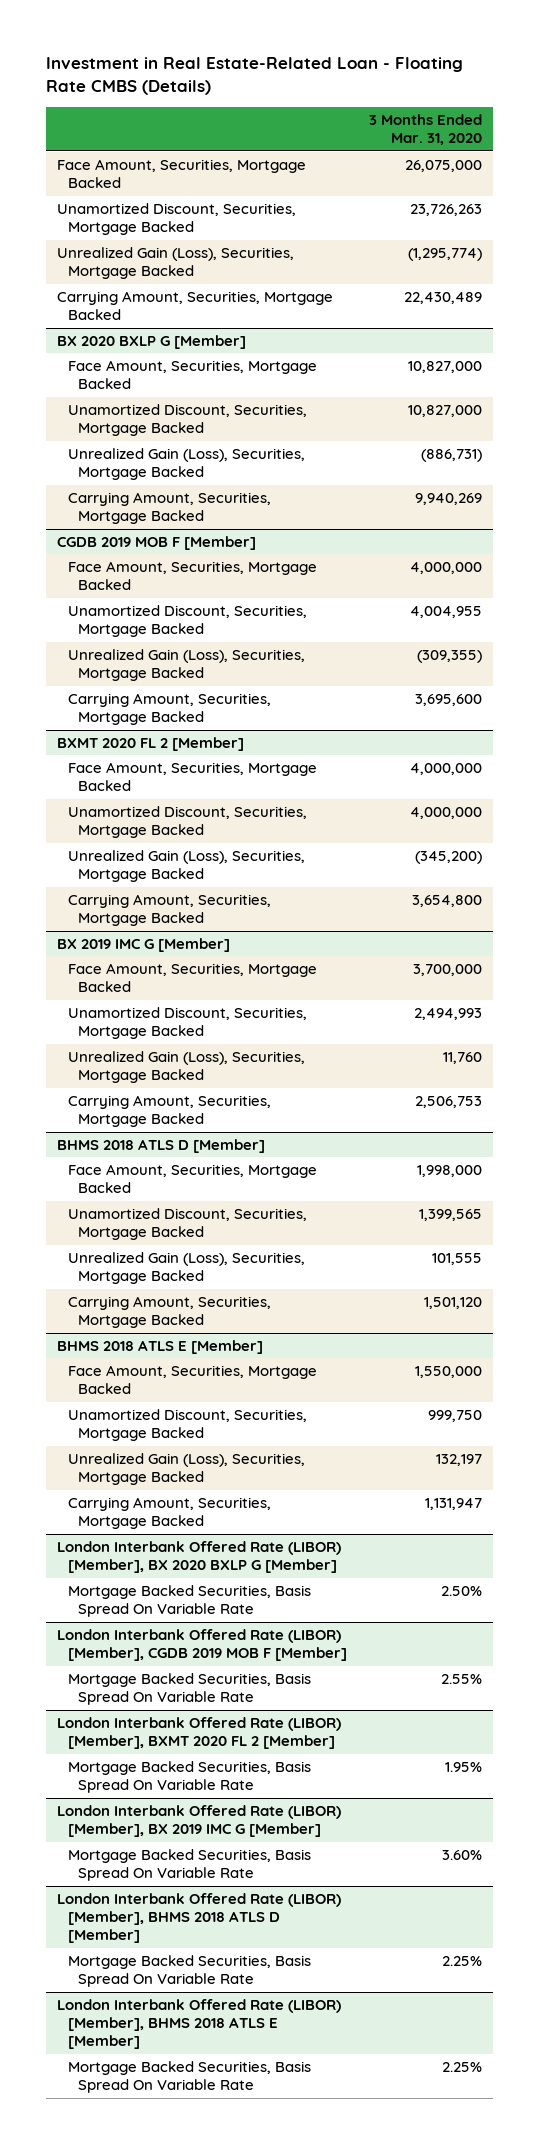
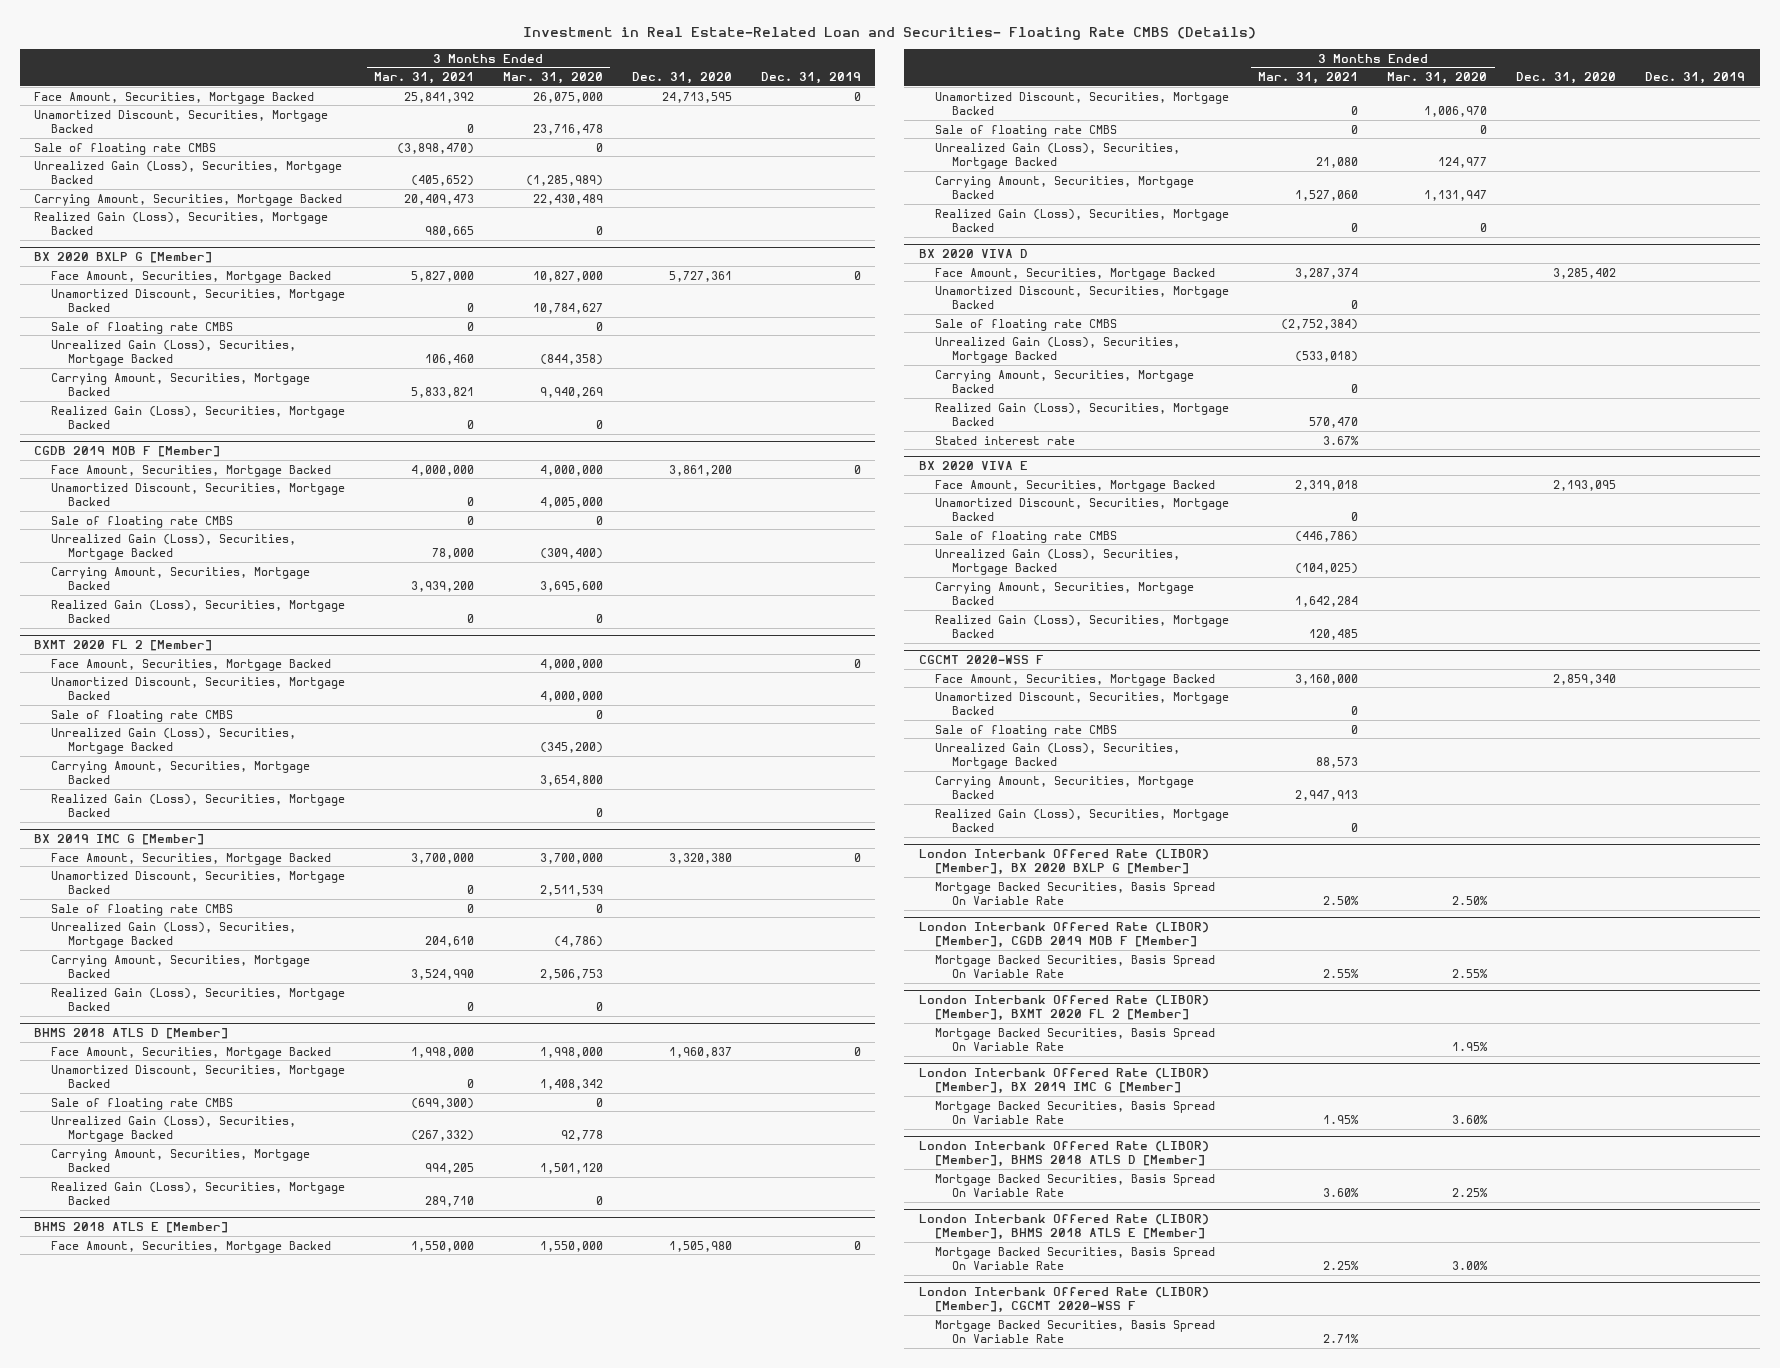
- Investment in Real Estate-Related Loan - Floating Rate CMBS (Details)
+ Investment in Real Estate-Related Loan and Securities- Floating Rate CMBS (Details)
- | 3 Months Ended Mar. 31, 2020
+ | 3 Months Ended Mar. 31, 2021 | 3 Months Ended Mar. 31, 2020 | Dec. 31, 2020 | Dec. 31, 2019
- Unamortized Discount, Securities, Mortgage Backed | 23,726,263
- Unrealized Gain (Loss), Securities, Mortgage Backed | (1,295,774)
+ Unamortized Discount, Securities, Mortgage Backed | 0 | 23,716,478 | |
+ Sale of floating rate CMBS | (3,898,470) | 0 | |
+ Unrealized Gain (Loss), Securities, Mortgage Backed | (405,652) | (1,285,989) | |
+ Realized Gain (Loss), Securities, Mortgage Backed | 980,665 | 0 | |
@ BX 2020 BXLP G [Member]
- Unamortized Discount, Securities, Mortgage Backed | 10,827,000
- Unrealized Gain (Loss), Securities, Mortgage Backed | (886,731)
+ Unamortized Discount, Securities, Mortgage Backed | 0 | 10,784,627 | |
+ Sale of floating rate CMBS | 0 | 0 | |
+ Unrealized Gain (Loss), Securities, Mortgage Backed | 106,460 | (844,358) | |
+ Realized Gain (Loss), Securities, Mortgage Backed | 0 | 0 | |
@ CGDB 2019 MOB F [Member]
- Unamortized Discount, Securities, Mortgage Backed | 4,004,955
- Unrealized Gain (Loss), Securities, Mortgage Backed | (309,355)
+ Unamortized Discount, Securities, Mortgage Backed | 0 | 4,005,000 | |
+ Sale of floating rate CMBS | 0 | 0 | |
+ Unrealized Gain (Loss), Securities, Mortgage Backed | 78,000 | (309,400) | |
+ Realized Gain (Loss), Securities, Mortgage Backed | 0 | 0 | |
@ BXMT 2020 FL 2 [Member]
+ Sale of floating rate CMBS | | 0 | |
+ Realized Gain (Loss), Securities, Mortgage Backed | | 0 | |
@ BX 2019 IMC G [Member]
- Unamortized Discount, Securities, Mortgage Backed | 2,494,993
- Unrealized Gain (Loss), Securities, Mortgage Backed | 11,760
+ Unamortized Discount, Securities, Mortgage Backed | 0 | 2,511,539 | |
+ Sale of floating rate CMBS | 0 | 0 | |
+ Unrealized Gain (Loss), Securities, Mortgage Backed | 204,610 | (4,786) | |
+ Realized Gain (Loss), Securities, Mortgage Backed | 0 | 0 | |
@ BHMS 2018 ATLS D [Member]
- Unamortized Discount, Securities, Mortgage Backed | 1,399,565
- Unrealized Gain (Loss), Securities, Mortgage Backed | 101,555
+ Unamortized Discount, Securities, Mortgage Backed | 0 | 1,408,342 | |
+ Sale of floating rate CMBS | (699,300) | 0 | |
+ Unrealized Gain (Loss), Securities, Mortgage Backed | (267,332) | 92,778 | |
+ Realized Gain (Loss), Securities, Mortgage Backed | 289,710 | 0 | |
@ BHMS 2018 ATLS E [Member]
- Unamortized Discount, Securities, Mortgage Backed | 999,750
- Unrealized Gain (Loss), Securities, Mortgage Backed | 132,197
+ Unamortized Discount, Securities, Mortgage Backed | 0 | 1,006,970 | |
+ Sale of floating rate CMBS | 0 | 0 | |
+ Unrealized Gain (Loss), Securities, Mortgage Backed | 21,080 | 124,977 | |
+ Realized Gain (Loss), Securities, Mortgage Backed | 0 | 0 | |
+ BX 2020 VIVA D
+ Face Amount, Securities, Mortgage Backed | 3,287,374 | | 3,285,402 |
+ Unamortized Discount, Securities, Mortgage Backed | 0 | | |
+ Sale of floating rate CMBS | (2,752,384) | | |
+ Unrealized Gain (Loss), Securities, Mortgage Backed | (533,018) | | |
+ Carrying Amount, Securities, Mortgage Backed | 0 | | |
+ Realized Gain (Loss), Securities, Mortgage Backed | 570,470 | | |
+ Stated interest rate | 3.67% | | |
+ BX 2020 VIVA E
+ Face Amount, Securities, Mortgage Backed | 2,319,018 | | 2,193,095 |
+ Unamortized Discount, Securities, Mortgage Backed | 0 | | |
+ Sale of floating rate CMBS | (446,786) | | |
+ Unrealized Gain (Loss), Securities, Mortgage Backed | (104,025) | | |
+ Carrying Amount, Securities, Mortgage Backed | 1,642,284 | | |
+ Realized Gain (Loss), Securities, Mortgage Backed | 120,485 | | |
+ CGCMT 2020-WSS F
+ Face Amount, Securities, Mortgage Backed | 3,160,000 | | 2,859,340 |
+ Unamortized Discount, Securities, Mortgage Backed | 0 | | |
+ Sale of floating rate CMBS | 0 | | |
+ Unrealized Gain (Loss), Securities, Mortgage Backed | 88,573 | | |
+ Carrying Amount, Securities, Mortgage Backed | 2,947,913 | | |
+ Realized Gain (Loss), Securities, Mortgage Backed | 0 | | |
@ London Interbank Offered Rate (LIBOR) [Member], BHMS 2018 ATLS E [Member]
- Mortgage Backed Securities, Basis Spread On Variable Rate | 2.25%
+ Mortgage Backed Securities, Basis Spread On Variable Rate | 2.25% | 3.00% | |
+ London Interbank Offered Rate (LIBOR) [Member], CGCMT 2020-WSS F
+ Mortgage Backed Securities, Basis Spread On Variable Rate | 2.71% | | |

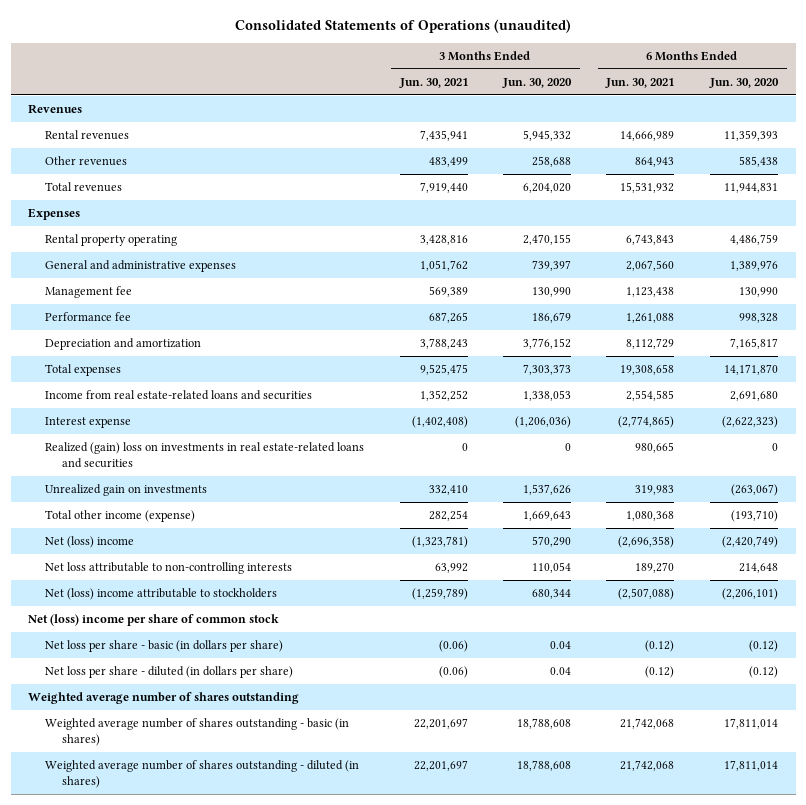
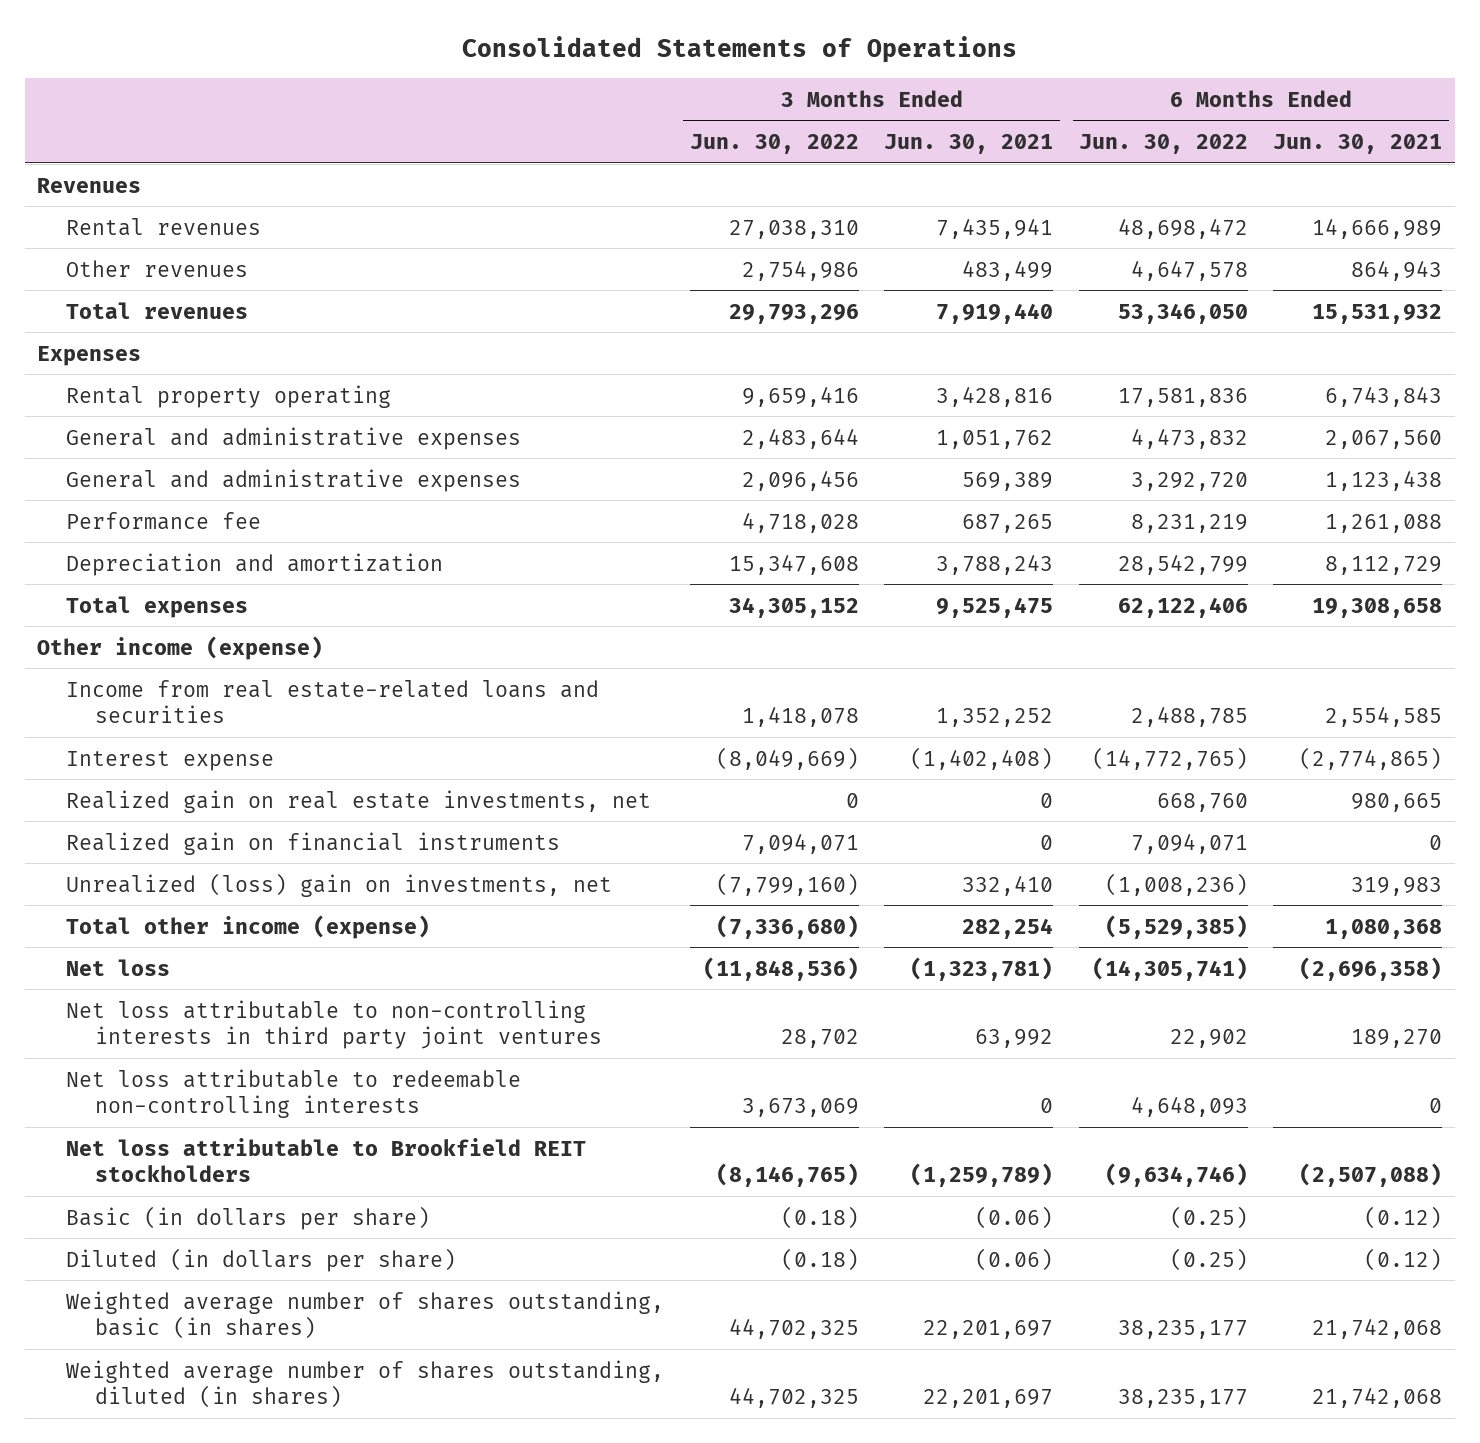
- Consolidated Statements of Operations (unaudited)
+ Consolidated Statements of Operations
- | 3 Months Ended Jun. 30, 2021 | 3 Months Ended Jun. 30, 2020 | 6 Months Ended Jun. 30, 2021 | 6 Months Ended Jun. 30, 2020
+ | 3 Months Ended Jun. 30, 2022 | 3 Months Ended Jun. 30, 2021 | 6 Months Ended Jun. 30, 2022 | 6 Months Ended Jun. 30, 2021
- Management fee | 569,389 | 130,990 | 1,123,438 | 130,990
+ General and administrative expenses | 2,096,456 | 569,389 | 3,292,720 | 1,123,438
+ Other income (expense)
- Realized (gain) loss on investments in real estate-related loans and securities | 0 | 0 | 980,665 | 0
- Unrealized gain on investments | 332,410 | 1,537,626 | 319,983 | (263,067)
+ Realized gain on real estate investments, net | 0 | 0 | 668,760 | 980,665
+ Realized gain on financial instruments | 7,094,071 | 0 | 7,094,071 | 0
+ Unrealized (loss) gain on investments, net | (7,799,160) | 332,410 | (1,008,236) | 319,983
- Net (loss) income | (1,323,781) | 570,290 | (2,696,358) | (2,420,749)
- Net loss attributable to non-controlling interests | 63,992 | 110,054 | 189,270 | 214,648
- Net (loss) income attributable to stockholders | (1,259,789) | 680,344 | (2,507,088) | (2,206,101)
- Net (loss) income per share of common stock
- Net loss per share - basic (in dollars per share) | (0.06) | 0.04 | (0.12) | (0.12)
- Net loss per share - diluted (in dollars per share) | (0.06) | 0.04 | (0.12) | (0.12)
- Weighted average number of shares outstanding
- Weighted average number of shares outstanding - basic (in shares) | 22,201,697 | 18,788,608 | 21,742,068 | 17,811,014
- Weighted average number of shares outstanding - diluted (in shares) | 22,201,697 | 18,788,608 | 21,742,068 | 17,811,014
+ Net loss | (11,848,536) | (1,323,781) | (14,305,741) | (2,696,358)
+ Net loss attributable to non-controlling interests in third party joint ventures | 28,702 | 63,992 | 22,902 | 189,270
+ Net loss attributable to redeemable non-controlling interests | 3,673,069 | 0 | 4,648,093 | 0
+ Net loss attributable to Brookfield REIT stockholders | (8,146,765) | (1,259,789) | (9,634,746) | (2,507,088)
+ Basic (in dollars per share) | (0.18) | (0.06) | (0.25) | (0.12)
+ Diluted (in dollars per share) | (0.18) | (0.06) | (0.25) | (0.12)
+ Weighted average number of shares outstanding, basic (in shares) | 44,702,325 | 22,201,697 | 38,235,177 | 21,742,068
+ Weighted average number of shares outstanding, diluted (in shares) | 44,702,325 | 22,201,697 | 38,235,177 | 21,742,068

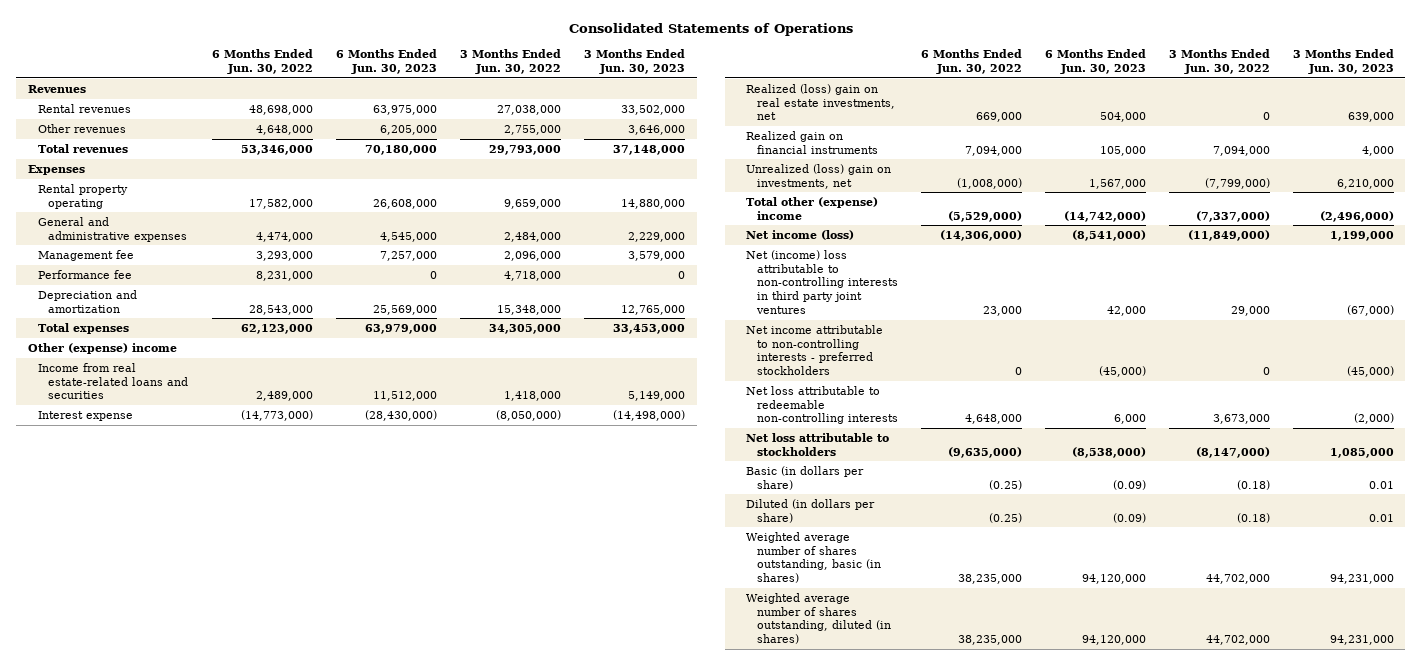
- | 3 Months Ended Jun. 30, 2022 | 3 Months Ended Jun. 30, 2021 | 6 Months Ended Jun. 30, 2022 | 6 Months Ended Jun. 30, 2021
+ | 6 Months Ended Jun. 30, 2022 | 6 Months Ended Jun. 30, 2023 | 3 Months Ended Jun. 30, 2022 | 3 Months Ended Jun. 30, 2023
- Rental revenues | 27,038,310 | 7,435,941 | 48,698,472 | 14,666,989
- Other revenues | 2,754,986 | 483,499 | 4,647,578 | 864,943
- Total revenues | 29,793,296 | 7,919,440 | 53,346,050 | 15,531,932
+ Rental revenues | 48,698,000 | 63,975,000 | 27,038,000 | 33,502,000
+ Other revenues | 4,648,000 | 6,205,000 | 2,755,000 | 3,646,000
+ Total revenues | 53,346,000 | 70,180,000 | 29,793,000 | 37,148,000
- Rental property operating | 9,659,416 | 3,428,816 | 17,581,836 | 6,743,843
- General and administrative expenses | 2,483,644 | 1,051,762 | 4,473,832 | 2,067,560
- General and administrative expenses | 2,096,456 | 569,389 | 3,292,720 | 1,123,438
- Performance fee | 4,718,028 | 687,265 | 8,231,219 | 1,261,088
- Depreciation and amortization | 15,347,608 | 3,788,243 | 28,542,799 | 8,112,729
- Total expenses | 34,305,152 | 9,525,475 | 62,122,406 | 19,308,658
- Other income (expense)
- Income from real estate-related loans and securities | 1,418,078 | 1,352,252 | 2,488,785 | 2,554,585
- Interest expense | (8,049,669) | (1,402,408) | (14,772,765) | (2,774,865)
- Realized gain on real estate investments, net | 0 | 0 | 668,760 | 980,665
- Realized gain on financial instruments | 7,094,071 | 0 | 7,094,071 | 0
- Unrealized (loss) gain on investments, net | (7,799,160) | 332,410 | (1,008,236) | 319,983
- Total other income (expense) | (7,336,680) | 282,254 | (5,529,385) | 1,080,368
- Net loss | (11,848,536) | (1,323,781) | (14,305,741) | (2,696,358)
- Net loss attributable to non-controlling interests in third party joint ventures | 28,702 | 63,992 | 22,902 | 189,270
- Net loss attributable to redeemable non-controlling interests | 3,673,069 | 0 | 4,648,093 | 0
- Net loss attributable to Brookfield REIT stockholders | (8,146,765) | (1,259,789) | (9,634,746) | (2,507,088)
+ Rental property operating | 17,582,000 | 26,608,000 | 9,659,000 | 14,880,000
+ General and administrative expenses | 4,474,000 | 4,545,000 | 2,484,000 | 2,229,000
+ Management fee | 3,293,000 | 7,257,000 | 2,096,000 | 3,579,000
+ Performance fee | 8,231,000 | 0 | 4,718,000 | 0
+ Depreciation and amortization | 28,543,000 | 25,569,000 | 15,348,000 | 12,765,000
+ Total expenses | 62,123,000 | 63,979,000 | 34,305,000 | 33,453,000
+ Other (expense) income
+ Income from real estate-related loans and securities | 2,489,000 | 11,512,000 | 1,418,000 | 5,149,000
+ Interest expense | (14,773,000) | (28,430,000) | (8,050,000) | (14,498,000)
+ Realized (loss) gain on real estate investments, net | 669,000 | 504,000 | 0 | 639,000
+ Realized gain on financial instruments | 7,094,000 | 105,000 | 7,094,000 | 4,000
+ Unrealized (loss) gain on investments, net | (1,008,000) | 1,567,000 | (7,799,000) | 6,210,000
+ Total other (expense) income | (5,529,000) | (14,742,000) | (7,337,000) | (2,496,000)
+ Net income (loss) | (14,306,000) | (8,541,000) | (11,849,000) | 1,199,000
+ Net (income) loss attributable to non-controlling interests in third party joint ventures | 23,000 | 42,000 | 29,000 | (67,000)
+ Net income attributable to non-controlling interests - preferred stockholders | 0 | (45,000) | 0 | (45,000)
+ Net loss attributable to redeemable non-controlling interests | 4,648,000 | 6,000 | 3,673,000 | (2,000)
+ Net loss attributable to stockholders | (9,635,000) | (8,538,000) | (8,147,000) | 1,085,000
- Weighted average number of shares outstanding, basic (in shares) | 44,702,325 | 22,201,697 | 38,235,177 | 21,742,068
- Weighted average number of shares outstanding, diluted (in shares) | 44,702,325 | 22,201,697 | 38,235,177 | 21,742,068
+ Weighted average number of shares outstanding, basic (in shares) | 38,235,000 | 94,120,000 | 44,702,000 | 94,231,000
+ Weighted average number of shares outstanding, diluted (in shares) | 38,235,000 | 94,120,000 | 44,702,000 | 94,231,000

